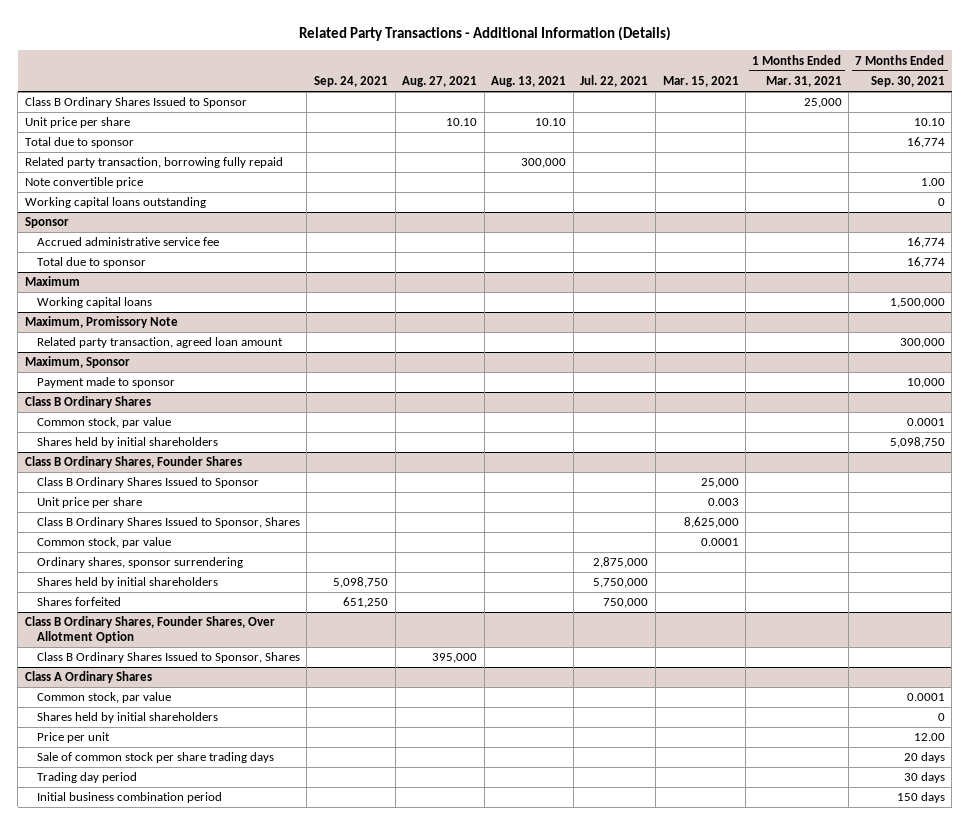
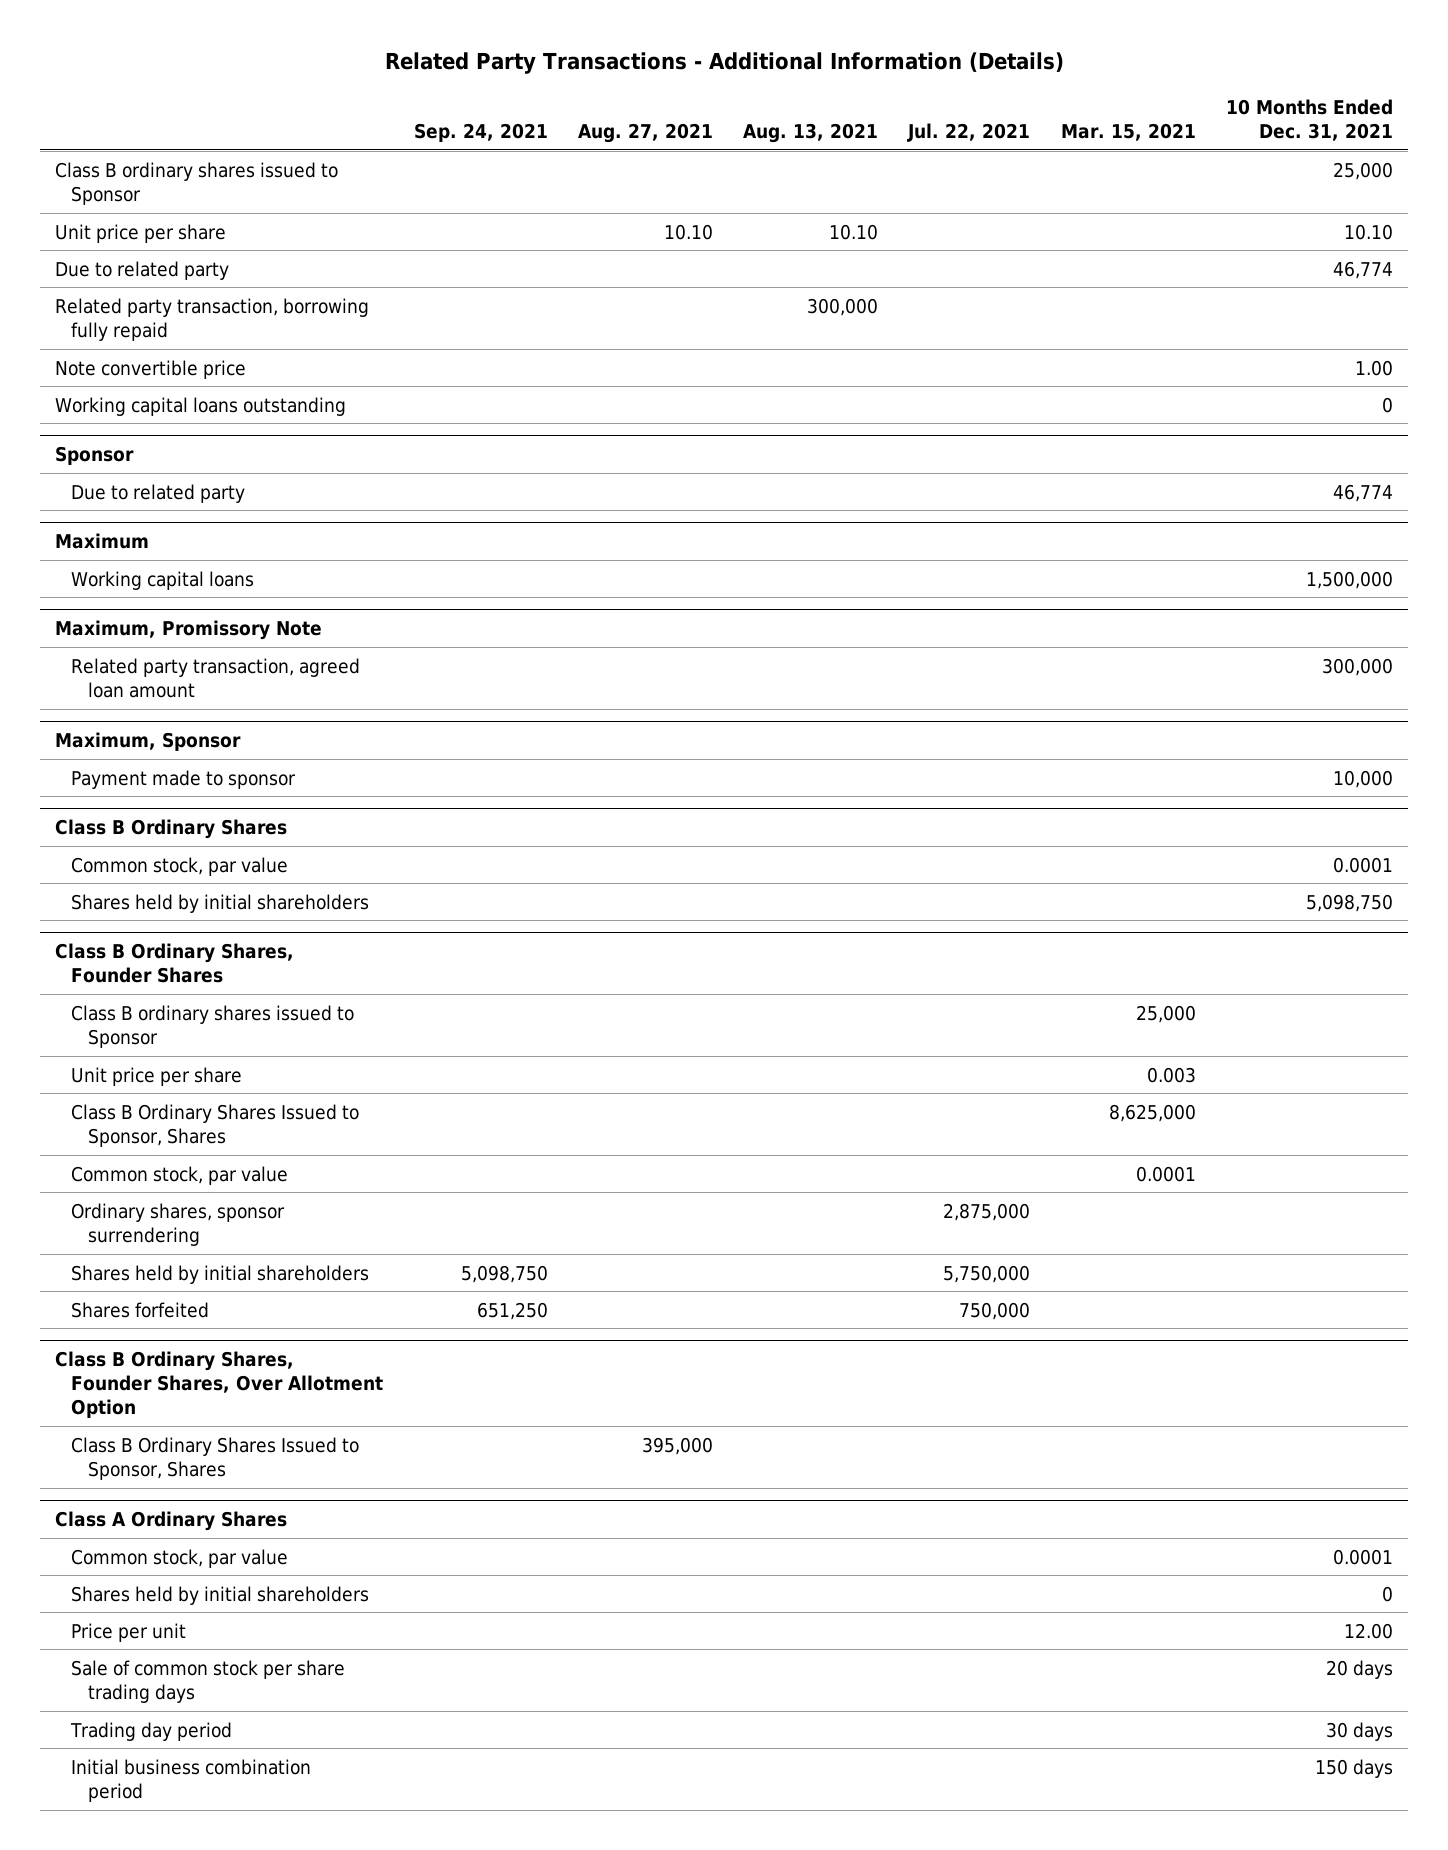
- | Sep. 24, 2021 | Aug. 27, 2021 | Aug. 13, 2021 | Jul. 22, 2021 | Mar. 15, 2021 | 1 Months Ended Mar. 31, 2021 | 7 Months Ended Sep. 30, 2021
+ | Sep. 24, 2021 | Aug. 27, 2021 | Aug. 13, 2021 | Jul. 22, 2021 | Mar. 15, 2021 | 10 Months Ended Dec. 31, 2021
- Class B Ordinary Shares Issued to Sponsor | | | | | | 25,000 |
+ Class B ordinary shares issued to Sponsor | | | | | | 25,000
- Total due to sponsor | | | | | | | 16,774
+ Due to related party | | | | | | 46,774
@ Sponsor
- Accrued administrative service fee | | | | | | | 16,774
- Total due to sponsor | | | | | | | 16,774
+ Due to related party | | | | | | 46,774
@ Class B Ordinary Shares, Founder Shares
- Class B Ordinary Shares Issued to Sponsor | | | | | 25,000 | |
+ Class B ordinary shares issued to Sponsor | | | | | 25,000 |

